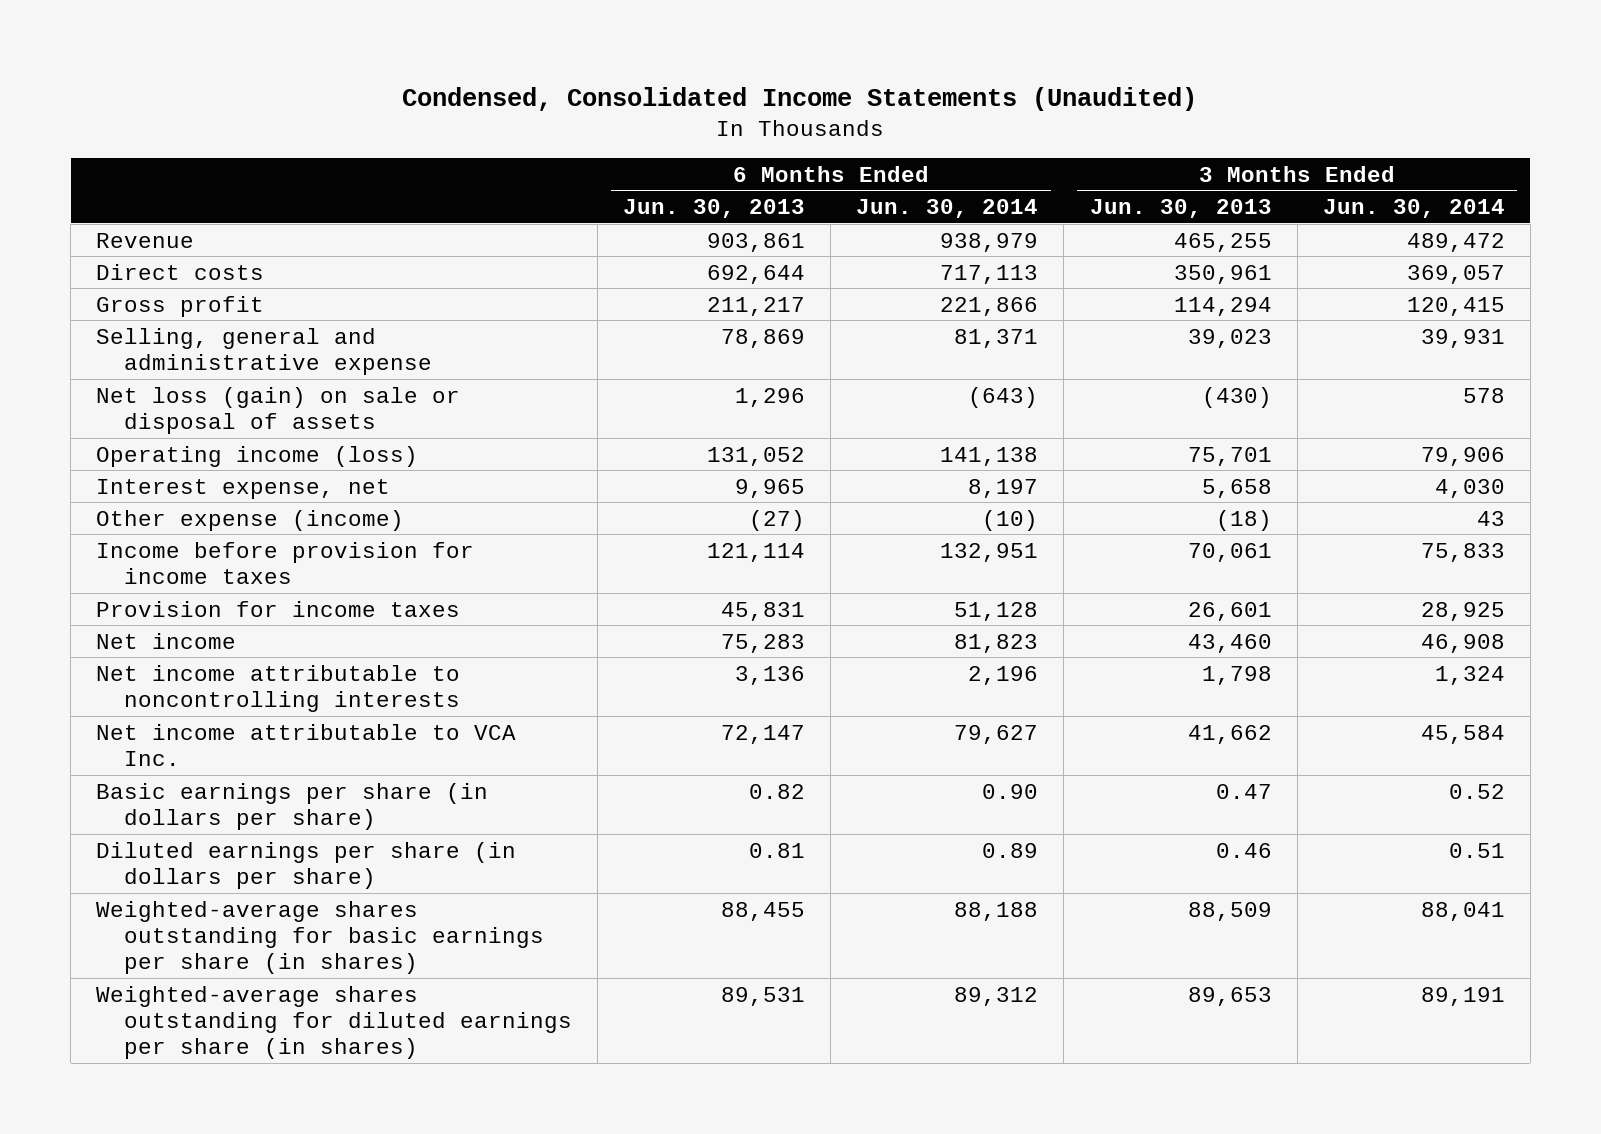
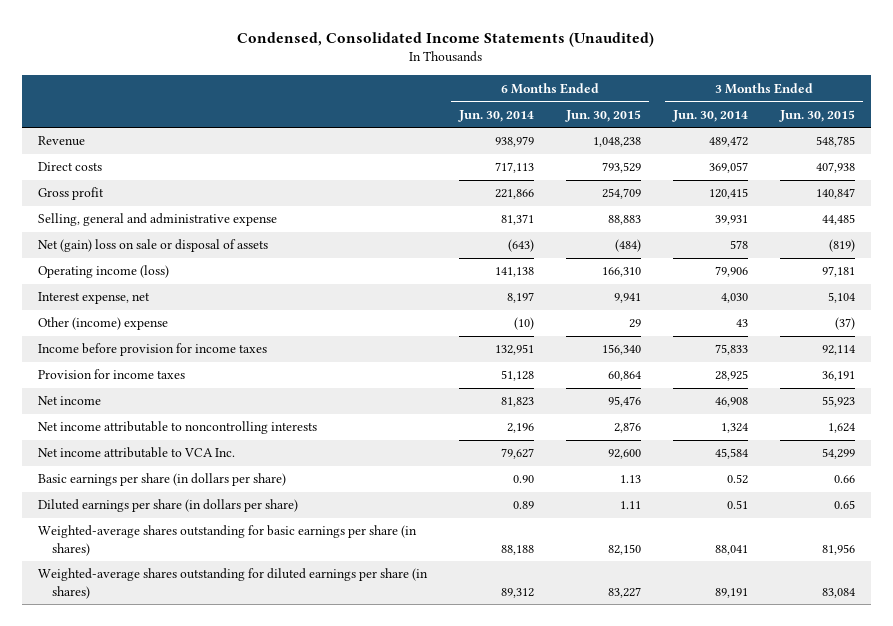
- | 6 Months Ended Jun. 30, 2013 | 6 Months Ended Jun. 30, 2014 | 3 Months Ended Jun. 30, 2013 | 3 Months Ended Jun. 30, 2014
+ | 6 Months Ended Jun. 30, 2014 | 6 Months Ended Jun. 30, 2015 | 3 Months Ended Jun. 30, 2014 | 3 Months Ended Jun. 30, 2015
- Net loss (gain) on sale or disposal of assets | 1,296 | (643) | (430) | 578
+ Net (gain) loss on sale or disposal of assets | (643) | (484) | 578 | (819)
- Other expense (income) | (27) | (10) | (18) | 43
+ Other (income) expense | (10) | 29 | 43 | (37)

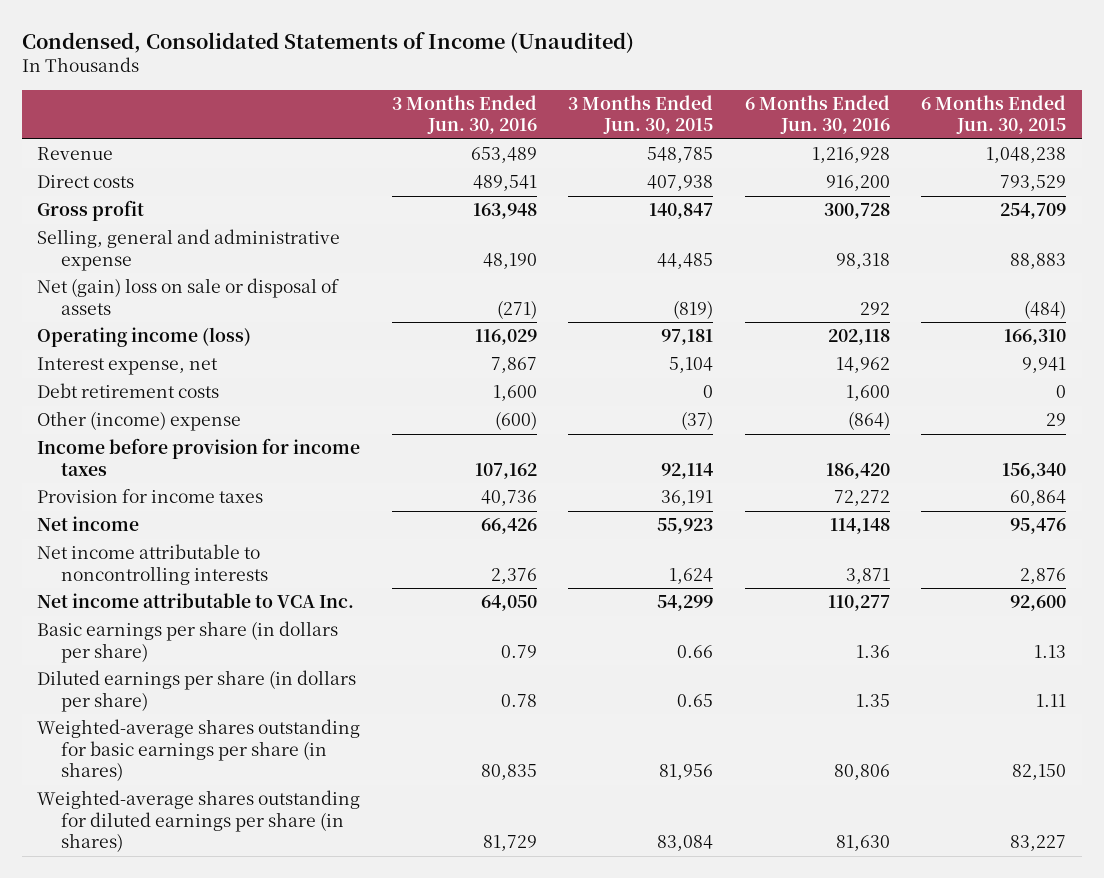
- Condensed, Consolidated Income Statements (Unaudited)
+ Condensed, Consolidated Statements of Income (Unaudited)
- | 6 Months Ended Jun. 30, 2014 | 6 Months Ended Jun. 30, 2015 | 3 Months Ended Jun. 30, 2014 | 3 Months Ended Jun. 30, 2015
+ | 3 Months Ended Jun. 30, 2016 | 3 Months Ended Jun. 30, 2015 | 6 Months Ended Jun. 30, 2016 | 6 Months Ended Jun. 30, 2015
+ Debt retirement costs | 1,600 | 0 | 1,600 | 0

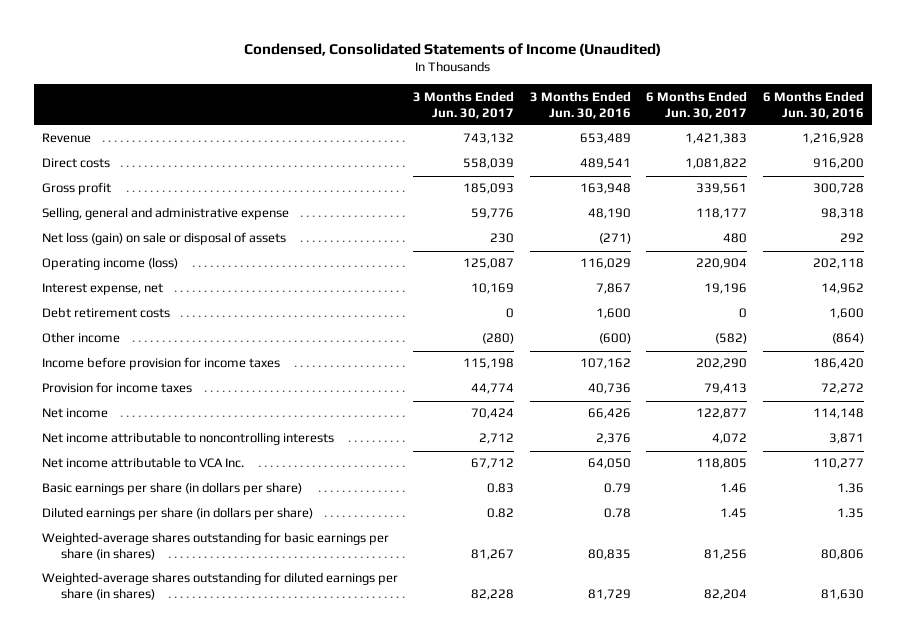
- | 3 Months Ended Jun. 30, 2016 | 3 Months Ended Jun. 30, 2015 | 6 Months Ended Jun. 30, 2016 | 6 Months Ended Jun. 30, 2015
+ | 3 Months Ended Jun. 30, 2017 | 3 Months Ended Jun. 30, 2016 | 6 Months Ended Jun. 30, 2017 | 6 Months Ended Jun. 30, 2016
- Net (gain) loss on sale or disposal of assets | (271) | (819) | 292 | (484)
+ Net loss (gain) on sale or disposal of assets | 230 | (271) | 480 | 292
- Other (income) expense | (600) | (37) | (864) | 29
+ Other income | (280) | (600) | (582) | (864)

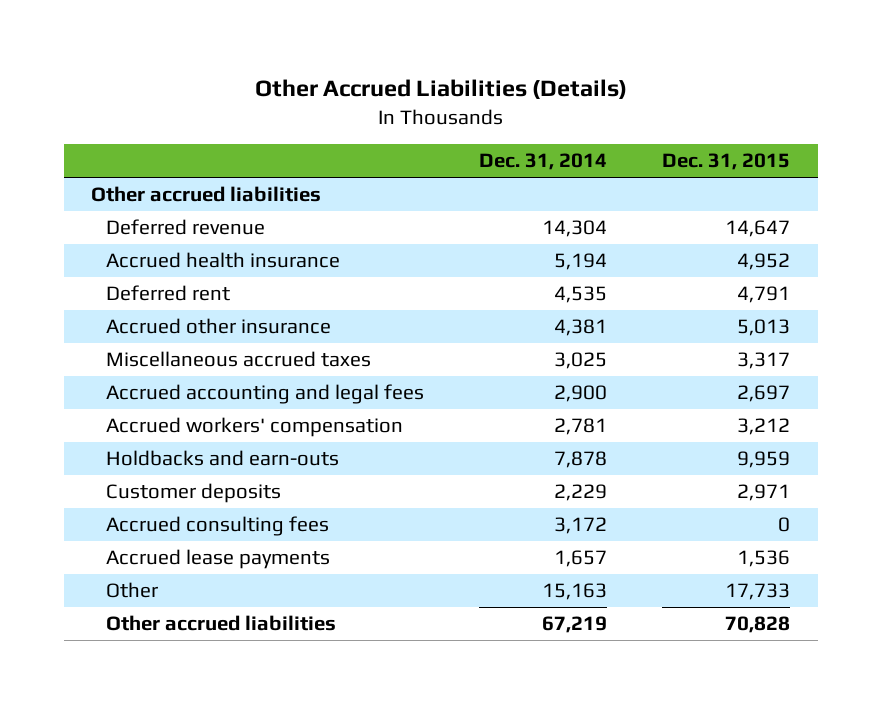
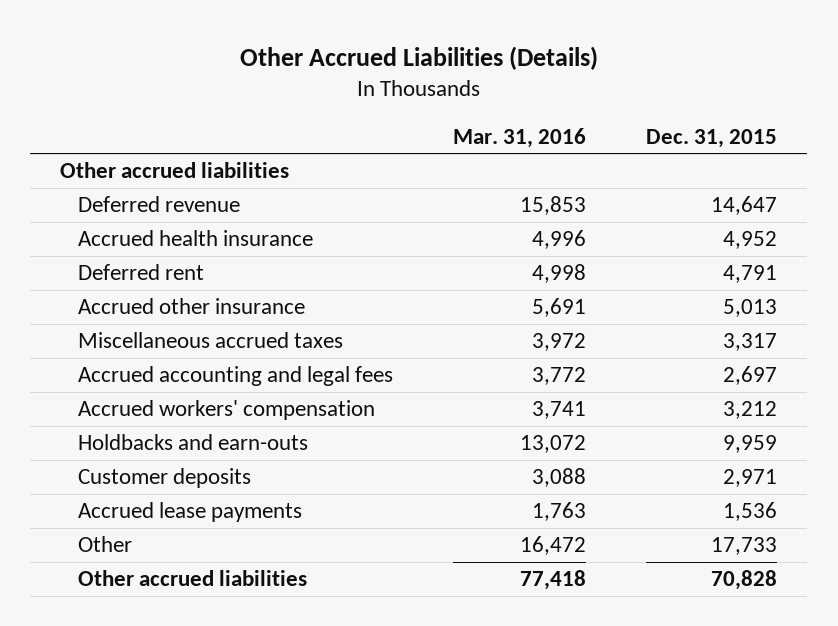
- | Dec. 31, 2014 | Dec. 31, 2015
+ | Mar. 31, 2016 | Dec. 31, 2015
- Accrued consulting fees | 3,172 | 0

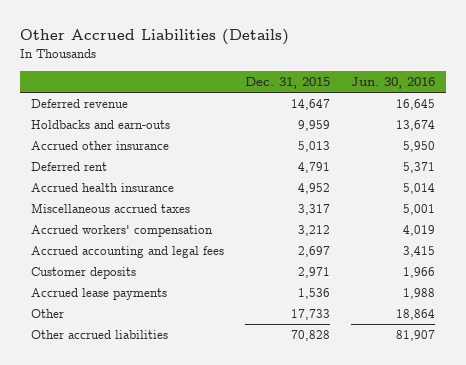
- | Mar. 31, 2016 | Dec. 31, 2015
+ | Dec. 31, 2015 | Jun. 30, 2016
- Other accrued liabilities
moved up: Holdbacks and earn-outs | 9,959 | 13,674
moved down: Deferred rent | 4,791 | 5,371
moved down: Accrued health insurance | 4,952 | 5,014
moved down: Accrued accounting and legal fees | 2,697 | 3,415

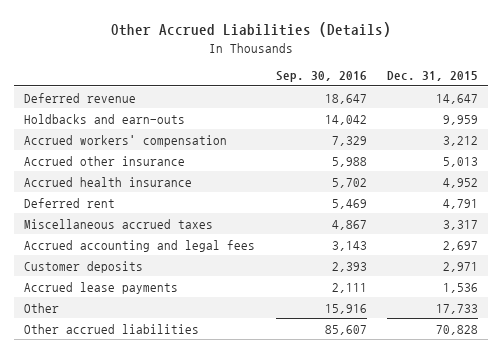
- | Dec. 31, 2015 | Jun. 30, 2016
+ | Sep. 30, 2016 | Dec. 31, 2015
moved up: Accrued workers' compensation | 7,329 | 3,212
moved down: Deferred rent | 5,469 | 4,791

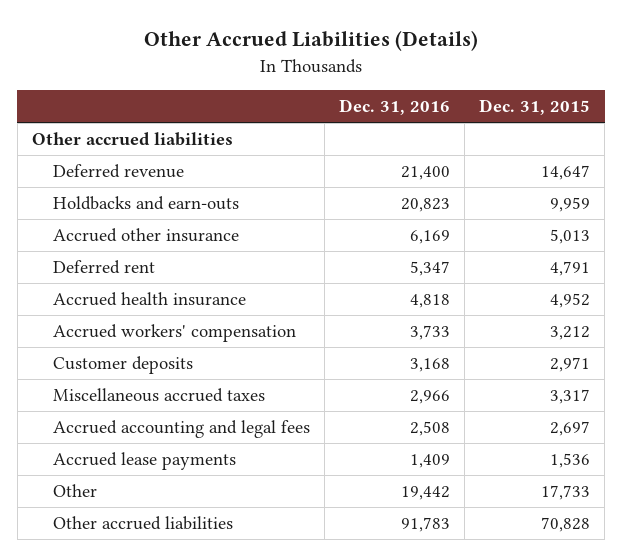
- | Sep. 30, 2016 | Dec. 31, 2015
+ | Dec. 31, 2016 | Dec. 31, 2015
+ Other accrued liabilities
moved down: Accrued health insurance | 4,818 | 4,952
moved down: Accrued workers' compensation | 3,733 | 3,212
moved up: Customer deposits | 3,168 | 2,971

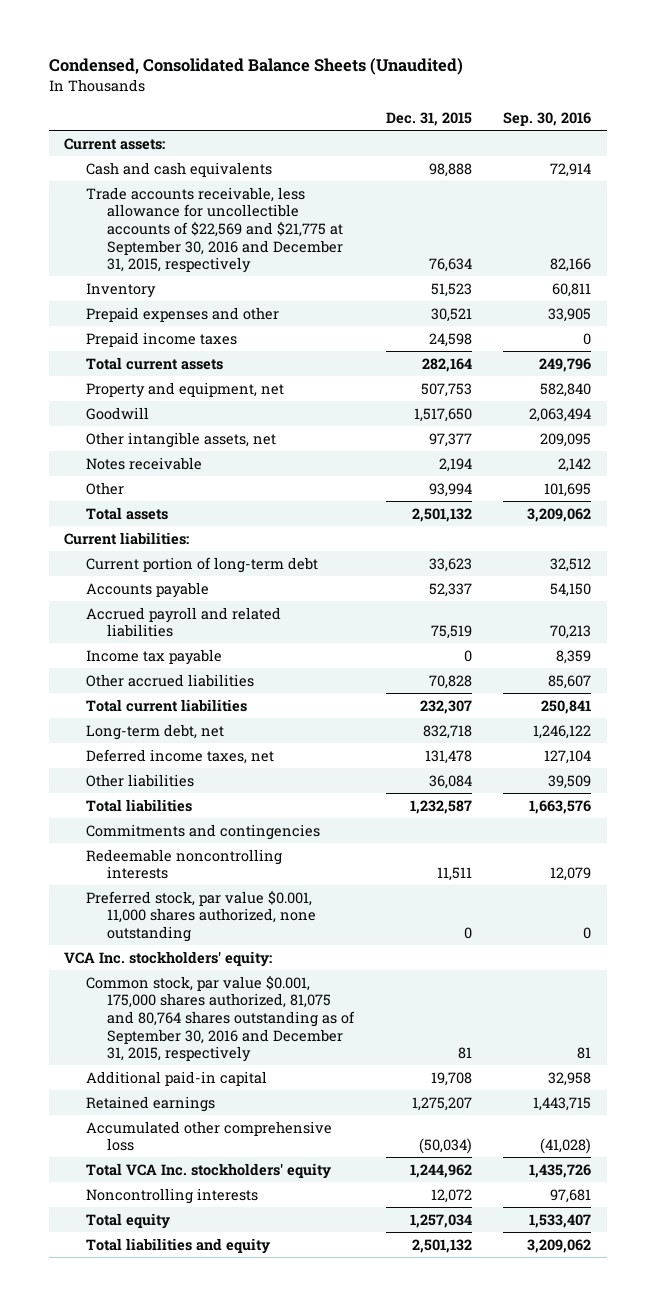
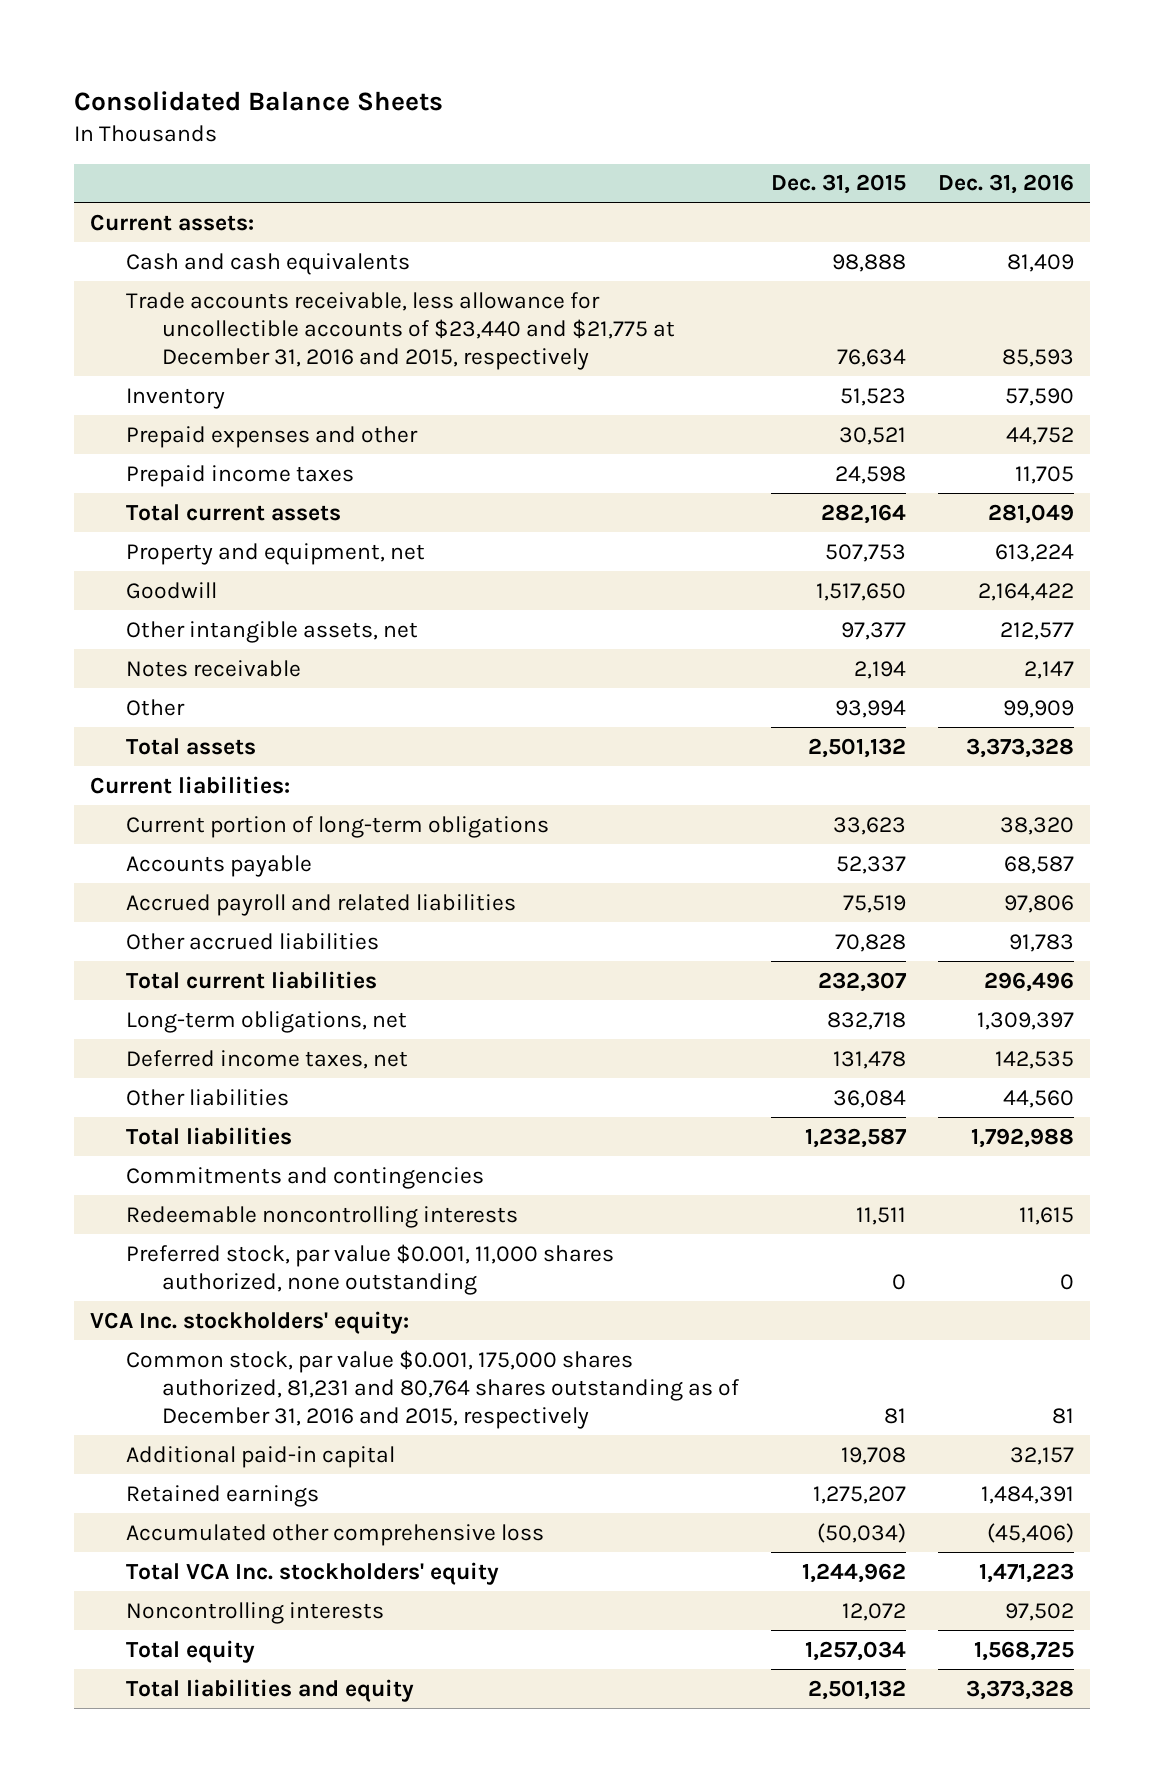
- Condensed, Consolidated Balance Sheets (Unaudited)
+ Consolidated Balance Sheets
- | Dec. 31, 2015 | Sep. 30, 2016
+ | Dec. 31, 2015 | Dec. 31, 2016
- Trade accounts receivable, less allowance for uncollectible accounts of $22,569 and $21,775 at September 30, 2016 and December 31, 2015, respectively | 76,634 | 82,166
+ Trade accounts receivable, less allowance for uncollectible accounts of $23,440 and $21,775 at December 31, 2016 and 2015, respectively | 76,634 | 85,593
- Current portion of long-term debt | 33,623 | 32,512
+ Current portion of long-term obligations | 33,623 | 38,320
- Income tax payable | 0 | 8,359
- Long-term debt, net | 832,718 | 1,246,122
+ Long-term obligations, net | 832,718 | 1,309,397
- Common stock, par value $0.001, 175,000 shares authorized, 81,075 and 80,764 shares outstanding as of September 30, 2016 and December 31, 2015, respectively | 81 | 81
+ Common stock, par value $0.001, 175,000 shares authorized, 81,231 and 80,764 shares outstanding as of December 31, 2016 and 2015, respectively | 81 | 81

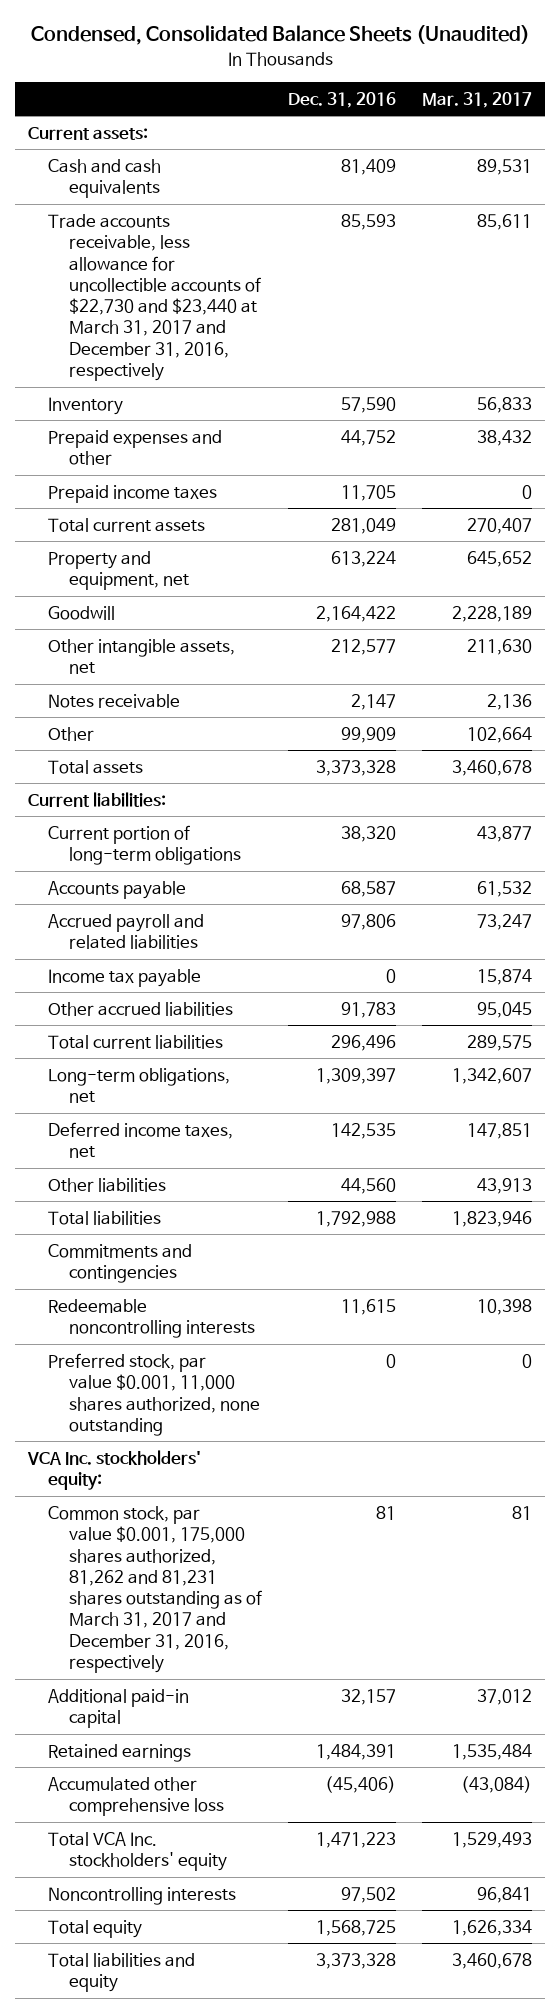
- Consolidated Balance Sheets
+ Condensed, Consolidated Balance Sheets (Unaudited)
- | Dec. 31, 2015 | Dec. 31, 2016
+ | Dec. 31, 2016 | Mar. 31, 2017
- Trade accounts receivable, less allowance for uncollectible accounts of $23,440 and $21,775 at December 31, 2016 and 2015, respectively | 76,634 | 85,593
+ Trade accounts receivable, less allowance for uncollectible accounts of $22,730 and $23,440 at March 31, 2017 and December 31, 2016, respectively | 85,593 | 85,611
+ Income tax payable | 0 | 15,874
- Common stock, par value $0.001, 175,000 shares authorized, 81,231 and 80,764 shares outstanding as of December 31, 2016 and 2015, respectively | 81 | 81
+ Common stock, par value $0.001, 175,000 shares authorized, 81,262 and 81,231 shares outstanding as of March 31, 2017 and December 31, 2016, respectively | 81 | 81

